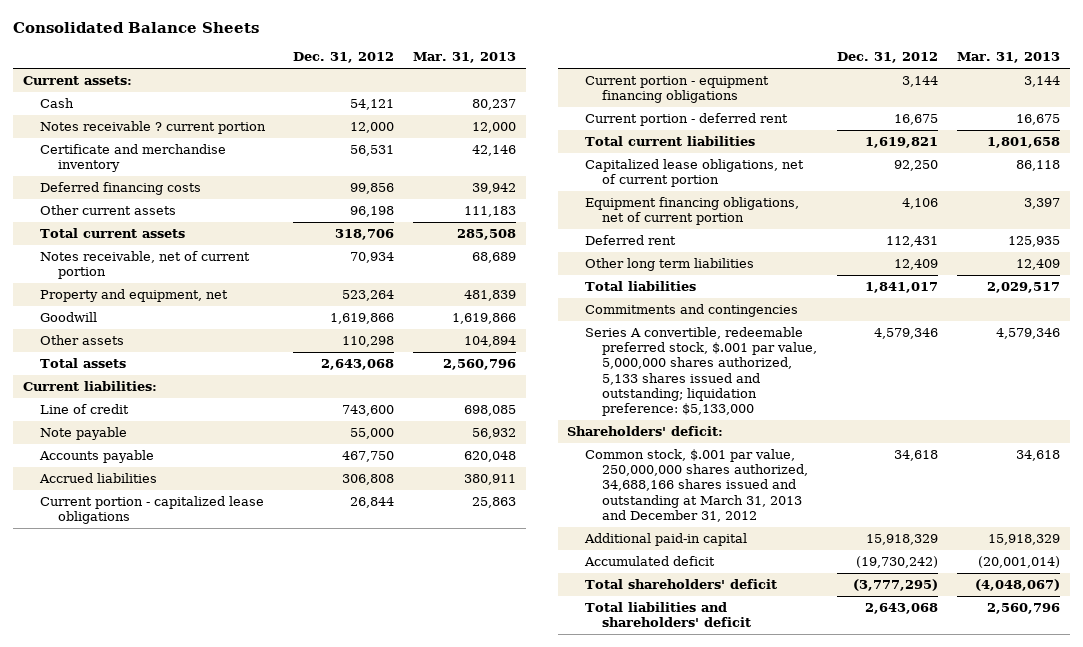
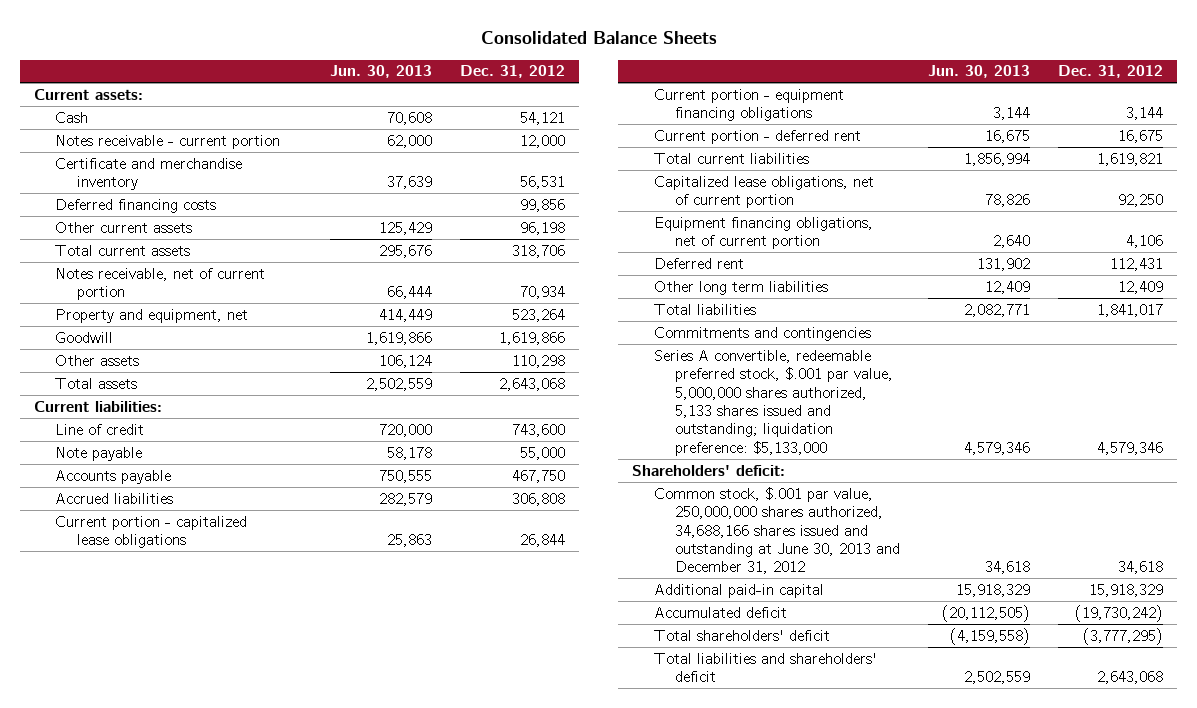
- | Dec. 31, 2012 | Mar. 31, 2013
+ | Jun. 30, 2013 | Dec. 31, 2012
- Notes receivable ? current portion | 12,000 | 12,000
+ Notes receivable - current portion | 62,000 | 12,000
- Common stock, $.001 par value, 250,000,000 shares authorized, 34,688,166 shares issued and outstanding at March 31, 2013 and December 31, 2012 | 34,618 | 34,618
+ Common stock, $.001 par value, 250,000,000 shares authorized, 34,688,166 shares issued and outstanding at June 30, 2013 and December 31, 2012 | 34,618 | 34,618

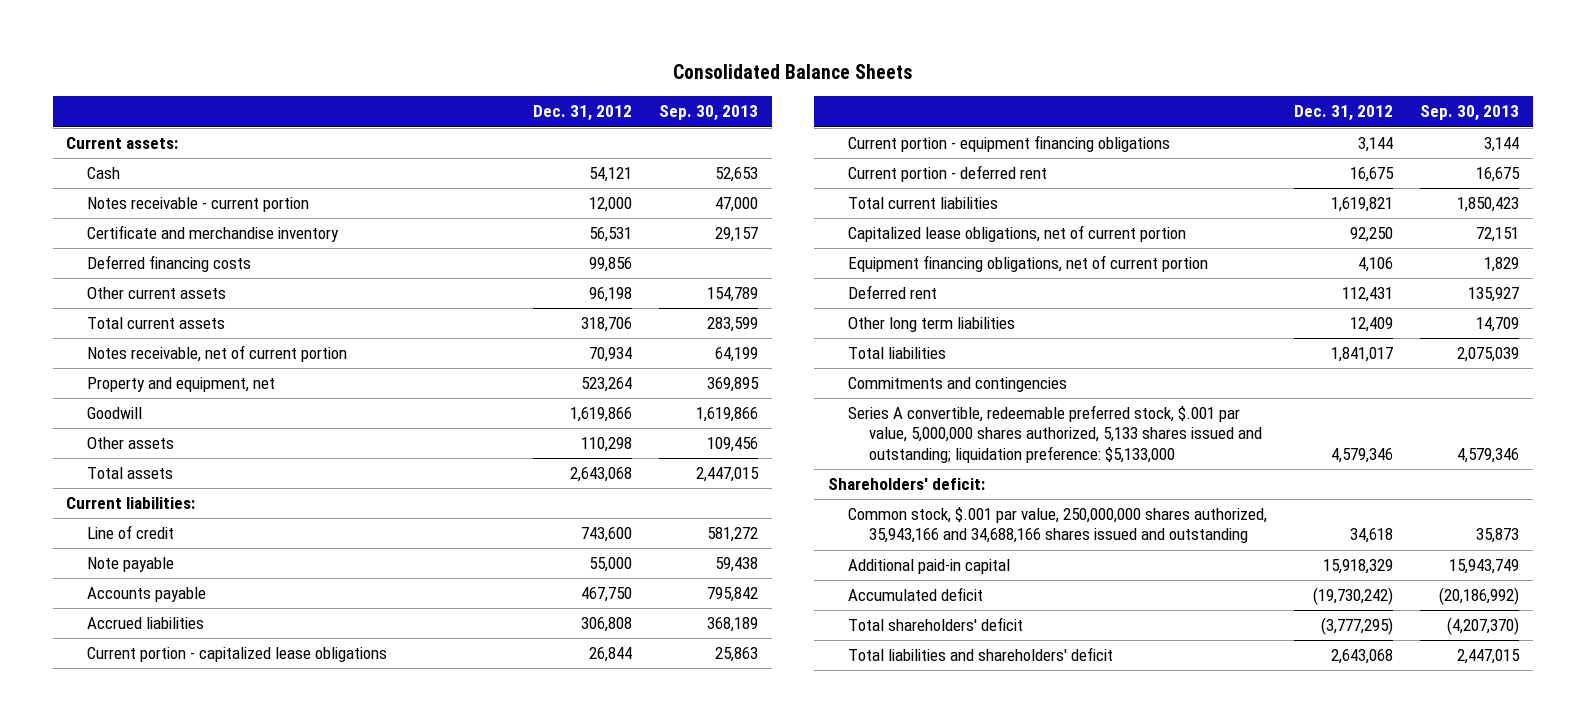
- | Jun. 30, 2013 | Dec. 31, 2012
+ | Dec. 31, 2012 | Sep. 30, 2013
- Common stock, $.001 par value, 250,000,000 shares authorized, 34,688,166 shares issued and outstanding at June 30, 2013 and December 31, 2012 | 34,618 | 34,618
+ Common stock, $.001 par value, 250,000,000 shares authorized, 35,943,166 and 34,688,166 shares issued and outstanding | 34,618 | 35,873

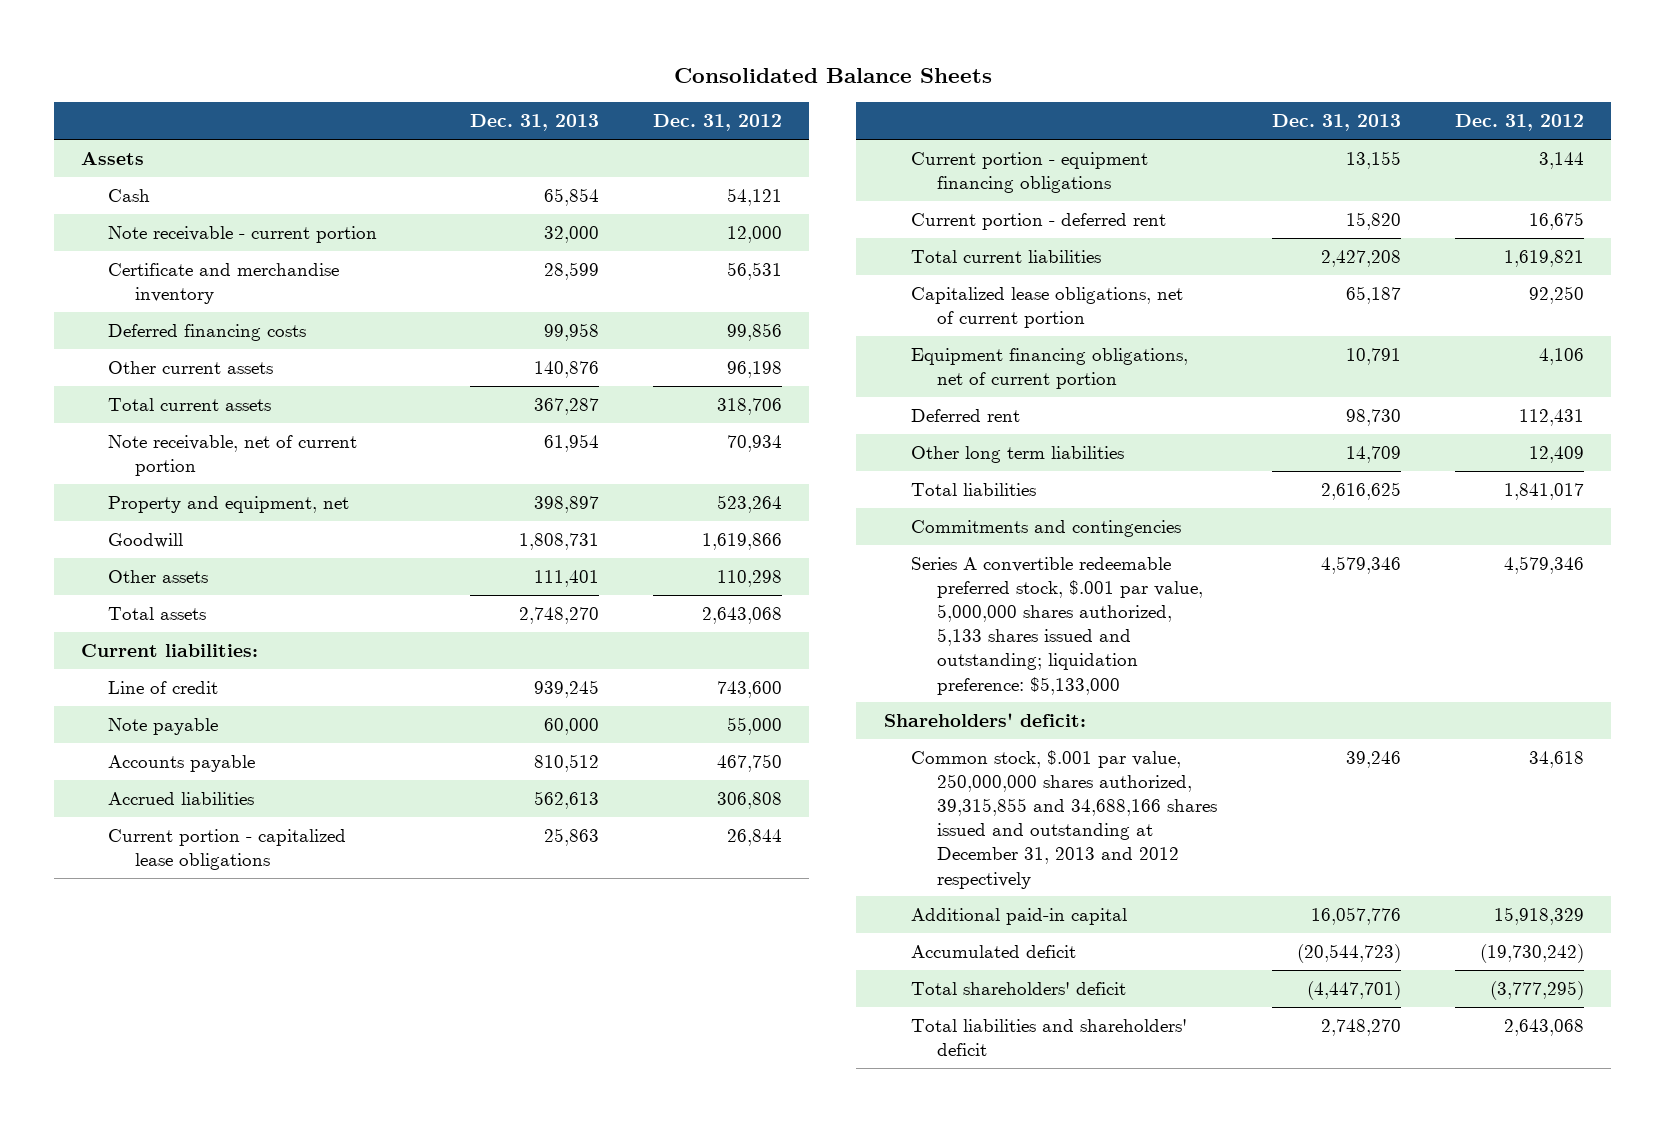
- | Dec. 31, 2012 | Sep. 30, 2013
+ | Dec. 31, 2013 | Dec. 31, 2012
- Current assets:
+ Assets
- Notes receivable - current portion | 12,000 | 47,000
+ Note receivable - current portion | 32,000 | 12,000
- Notes receivable, net of current portion | 70,934 | 64,199
+ Note receivable, net of current portion | 61,954 | 70,934
- Series A convertible, redeemable preferred stock, $.001 par value, 5,000,000 shares authorized, 5,133 shares issued and outstanding; liquidation preference: $5,133,000 | 4,579,346 | 4,579,346
+ Series A convertible redeemable preferred stock, $.001 par value, 5,000,000 shares authorized, 5,133 shares issued and outstanding; liquidation preference: $5,133,000 | 4,579,346 | 4,579,346
- Common stock, $.001 par value, 250,000,000 shares authorized, 35,943,166 and 34,688,166 shares issued and outstanding | 34,618 | 35,873
+ Common stock, $.001 par value, 250,000,000 shares authorized, 39,315,855 and 34,688,166 shares issued and outstanding at December 31, 2013 and 2012 respectively | 39,246 | 34,618

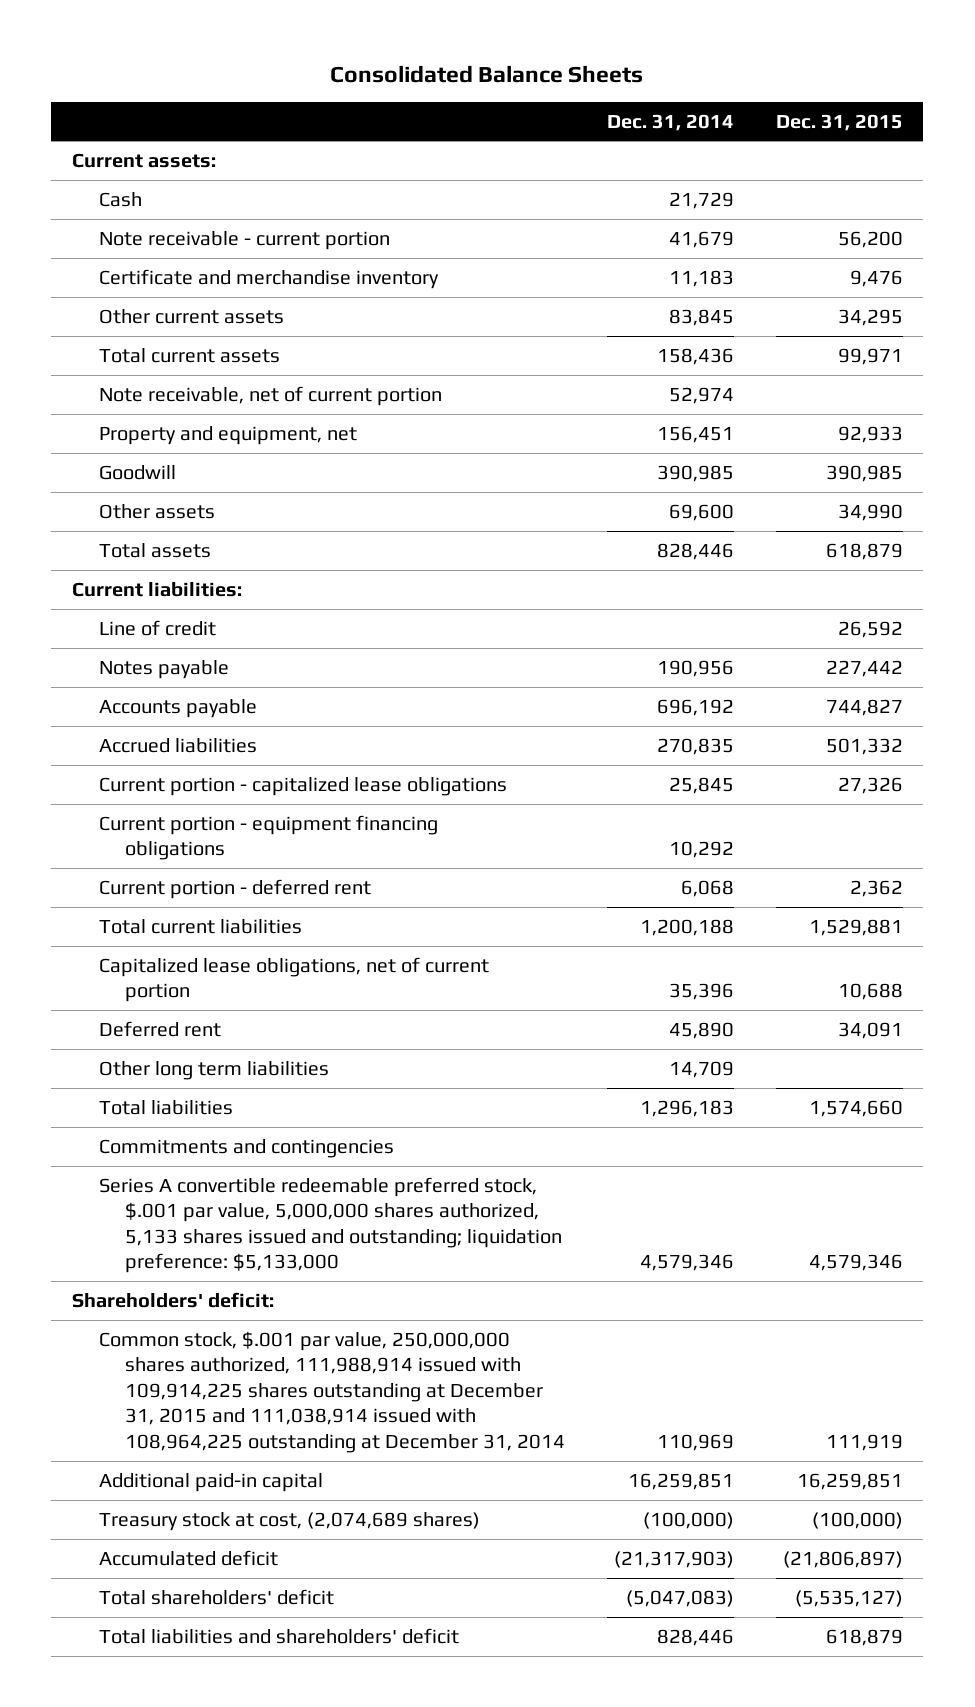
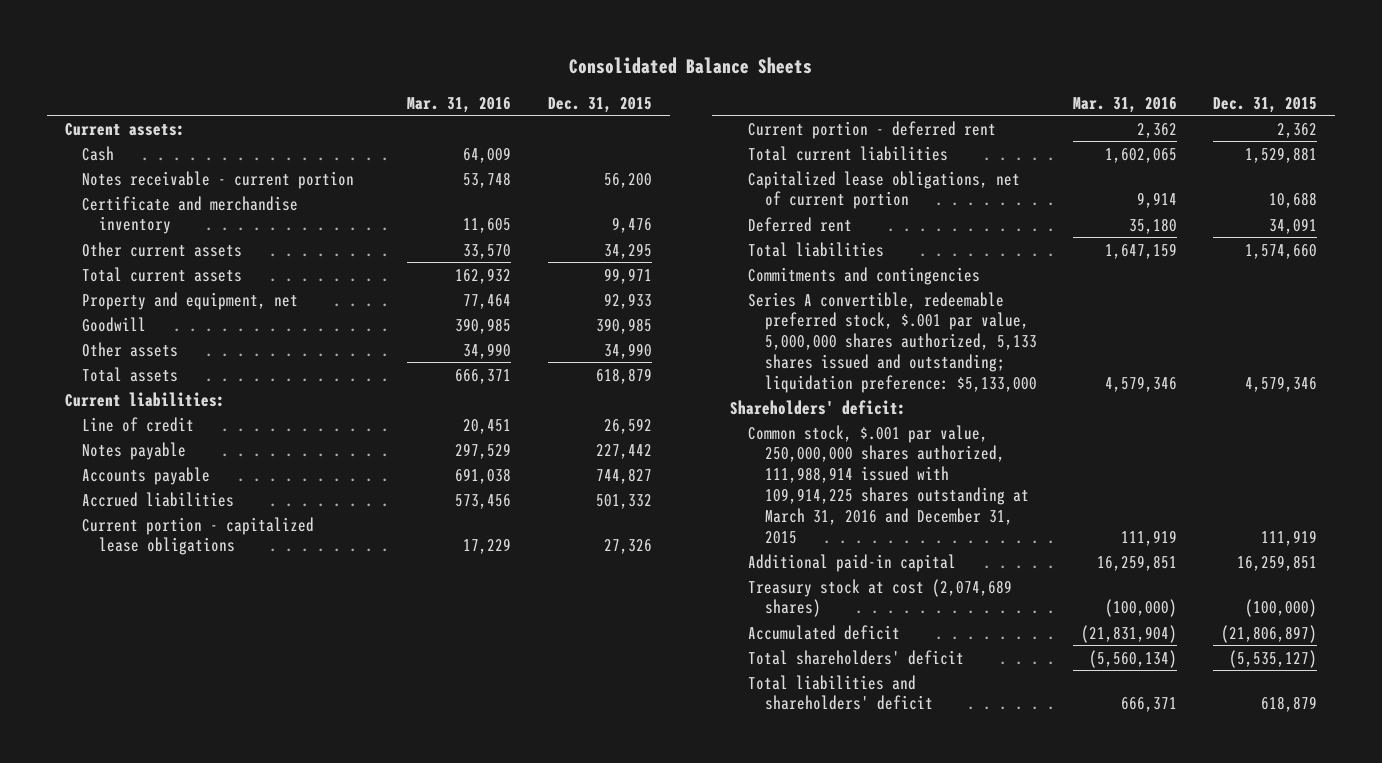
- | Dec. 31, 2014 | Dec. 31, 2015
+ | Mar. 31, 2016 | Dec. 31, 2015
- Note receivable - current portion | 41,679 | 56,200
+ Notes receivable - current portion | 53,748 | 56,200
- Note receivable, net of current portion | 52,974 |
- Current portion - equipment financing obligations | 10,292 |
- Other long term liabilities | 14,709 |
- Series A convertible redeemable preferred stock, $.001 par value, 5,000,000 shares authorized, 5,133 shares issued and outstanding; liquidation preference: $5,133,000 | 4,579,346 | 4,579,346
+ Series A convertible, redeemable preferred stock, $.001 par value, 5,000,000 shares authorized, 5,133 shares issued and outstanding; liquidation preference: $5,133,000 | 4,579,346 | 4,579,346
- Common stock, $.001 par value, 250,000,000 shares authorized, 111,988,914 issued with 109,914,225 shares outstanding at December 31, 2015 and 111,038,914 issued with 108,964,225 outstanding at December 31, 2014 | 110,969 | 111,919
+ Common stock, $.001 par value, 250,000,000 shares authorized, 111,988,914 issued with 109,914,225 shares outstanding at March 31, 2016 and December 31, 2015 | 111,919 | 111,919
- Treasury stock at cost, (2,074,689 shares) | (100,000) | (100,000)
+ Treasury stock at cost (2,074,689 shares) | (100,000) | (100,000)

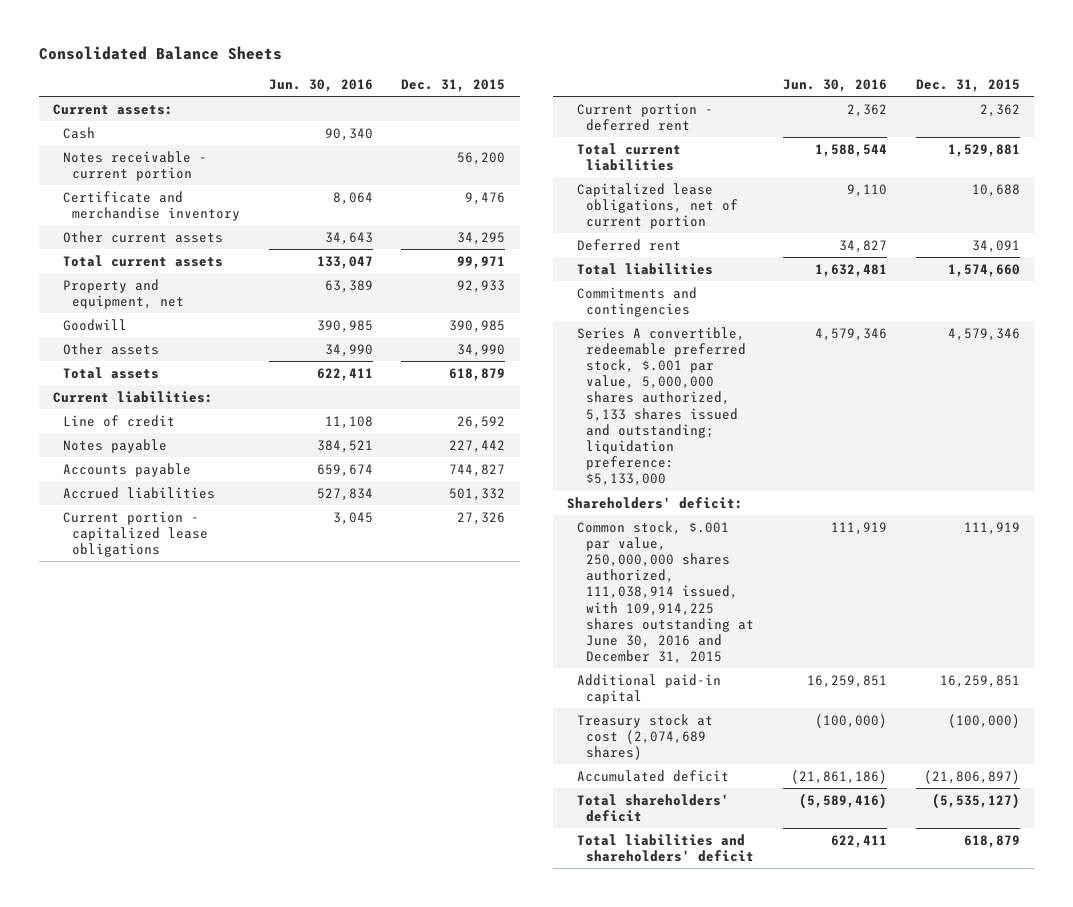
- | Mar. 31, 2016 | Dec. 31, 2015
+ | Jun. 30, 2016 | Dec. 31, 2015
- Common stock, $.001 par value, 250,000,000 shares authorized, 111,988,914 issued with 109,914,225 shares outstanding at March 31, 2016 and December 31, 2015 | 111,919 | 111,919
+ Common stock, $.001 par value, 250,000,000 shares authorized, 111,038,914 issued, with 109,914,225 shares outstanding at June 30, 2016 and December 31, 2015 | 111,919 | 111,919

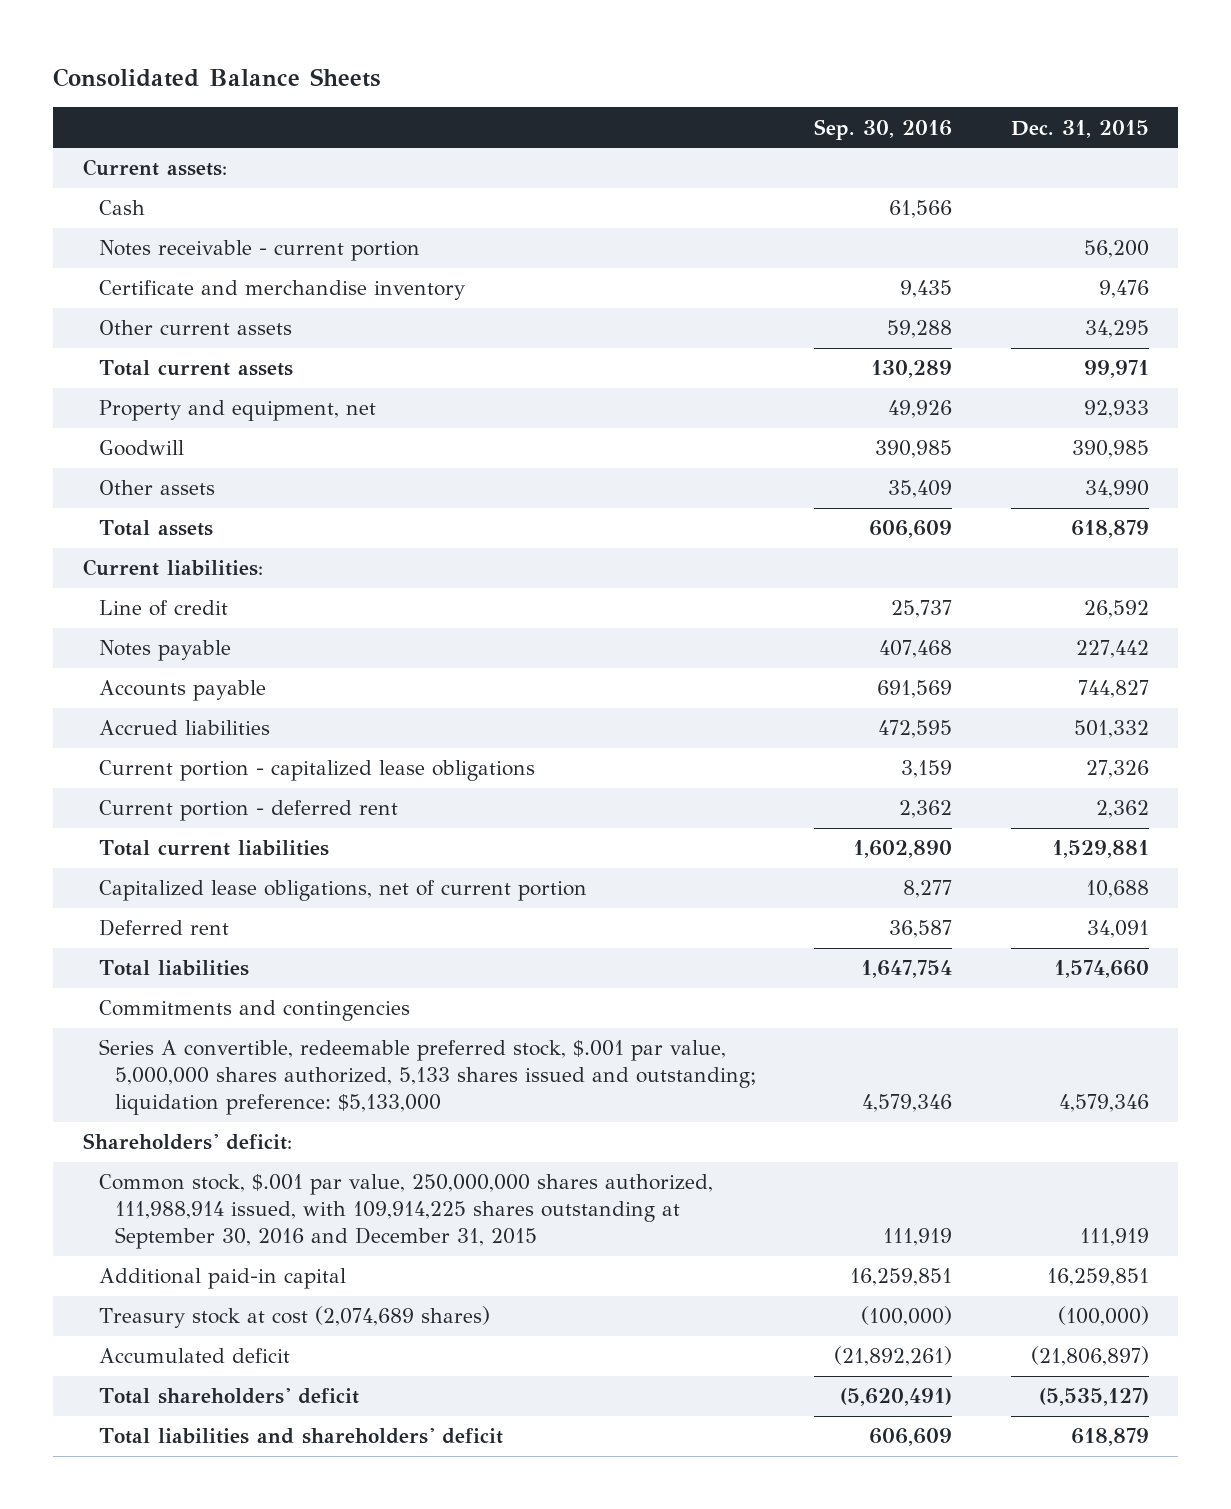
- | Jun. 30, 2016 | Dec. 31, 2015
+ | Sep. 30, 2016 | Dec. 31, 2015
- Common stock, $.001 par value, 250,000,000 shares authorized, 111,038,914 issued, with 109,914,225 shares outstanding at June 30, 2016 and December 31, 2015 | 111,919 | 111,919
+ Common stock, $.001 par value, 250,000,000 shares authorized, 111,988,914 issued, with 109,914,225 shares outstanding at September 30, 2016 and December 31, 2015 | 111,919 | 111,919

